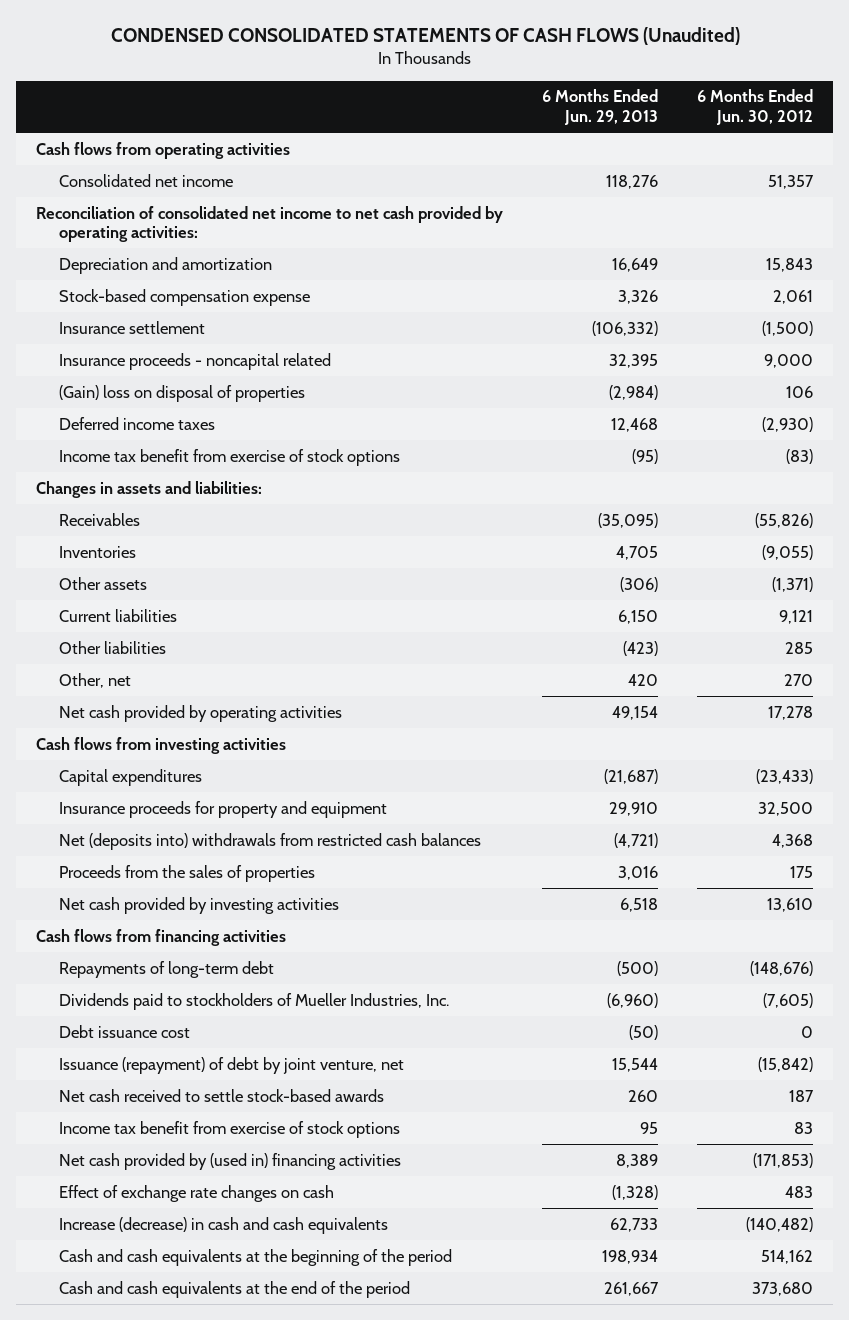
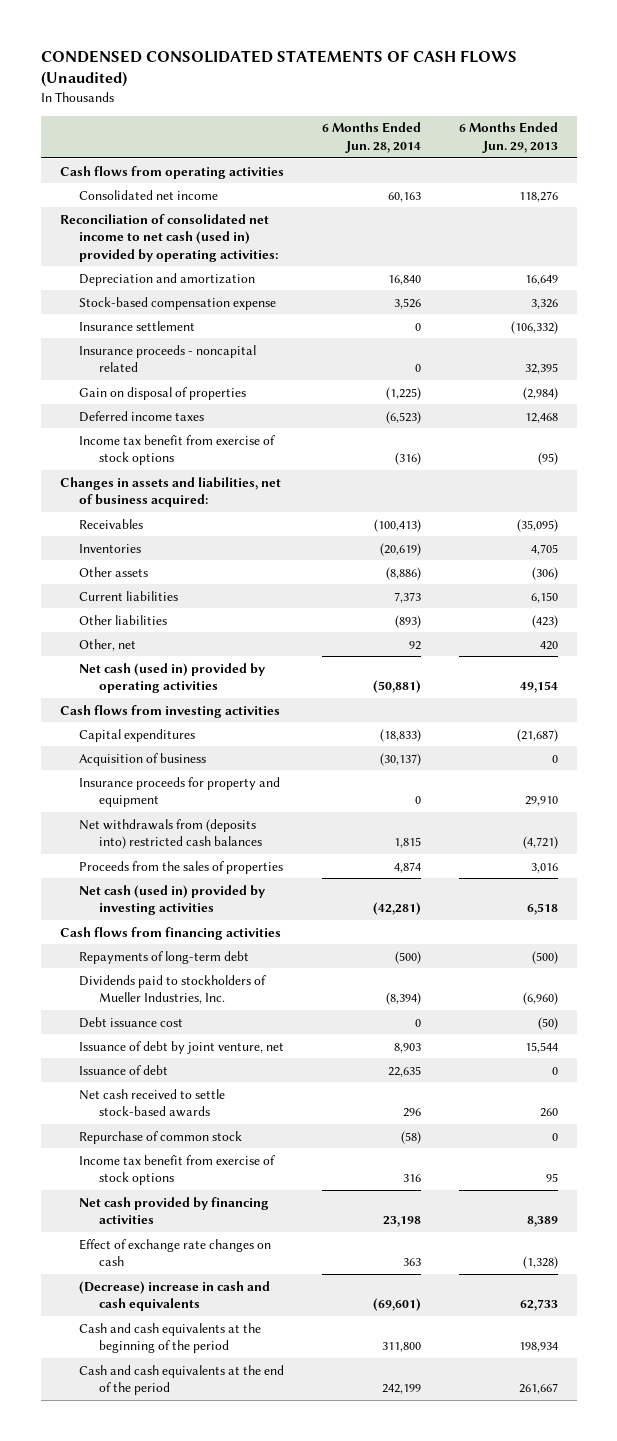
- | 6 Months Ended Jun. 29, 2013 | 6 Months Ended Jun. 30, 2012
+ | 6 Months Ended Jun. 28, 2014 | 6 Months Ended Jun. 29, 2013
- Reconciliation of consolidated net income to net cash provided by operating activities:
+ Reconciliation of consolidated net income to net cash (used in) provided by operating activities:
- (Gain) loss on disposal of properties | (2,984) | 106
+ Gain on disposal of properties | (1,225) | (2,984)
- Changes in assets and liabilities:
+ Changes in assets and liabilities, net of business acquired:
- Net cash provided by operating activities | 49,154 | 17,278
+ Net cash (used in) provided by operating activities | (50,881) | 49,154
+ Acquisition of business | (30,137) | 0
- Net (deposits into) withdrawals from restricted cash balances | (4,721) | 4,368
+ Net withdrawals from (deposits into) restricted cash balances | 1,815 | (4,721)
- Net cash provided by investing activities | 6,518 | 13,610
+ Net cash (used in) provided by investing activities | (42,281) | 6,518
- Issuance (repayment) of debt by joint venture, net | 15,544 | (15,842)
+ Issuance of debt by joint venture, net | 8,903 | 15,544
+ Issuance of debt | 22,635 | 0
+ Repurchase of common stock | (58) | 0
- Net cash provided by (used in) financing activities | 8,389 | (171,853)
+ Net cash provided by financing activities | 23,198 | 8,389
- Increase (decrease) in cash and cash equivalents | 62,733 | (140,482)
+ (Decrease) increase in cash and cash equivalents | (69,601) | 62,733

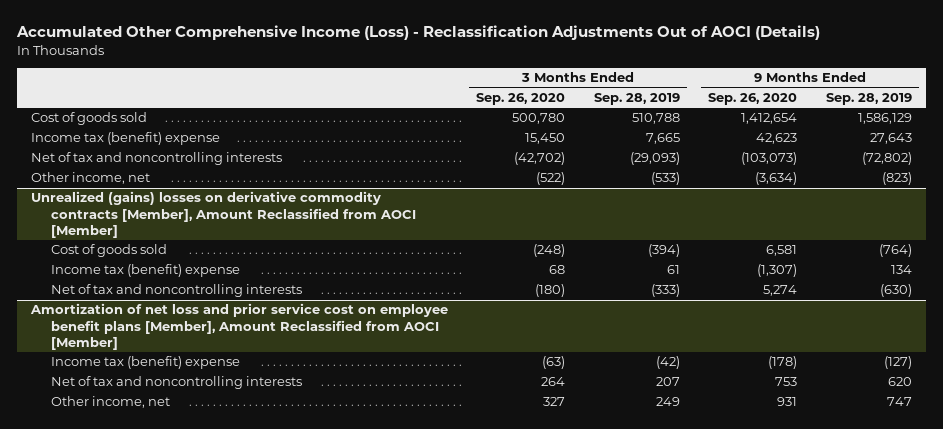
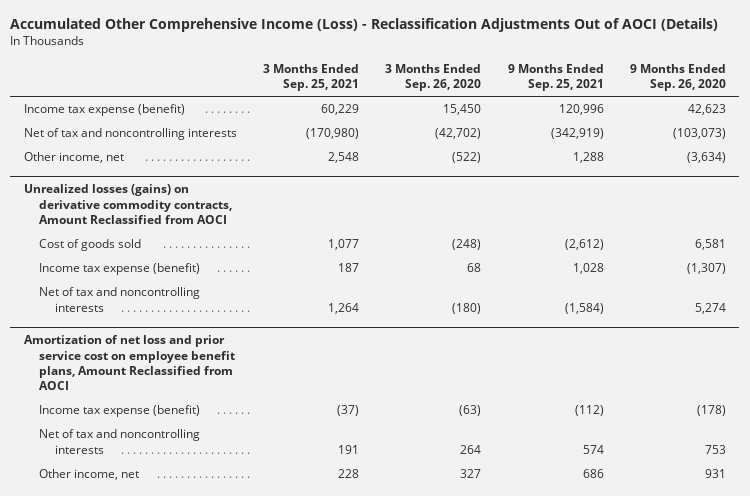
- | 3 Months Ended Sep. 26, 2020 | 3 Months Ended Sep. 28, 2019 | 9 Months Ended Sep. 26, 2020 | 9 Months Ended Sep. 28, 2019
+ | 3 Months Ended Sep. 25, 2021 | 3 Months Ended Sep. 26, 2020 | 9 Months Ended Sep. 25, 2021 | 9 Months Ended Sep. 26, 2020
- Cost of goods sold | 500,780 | 510,788 | 1,412,654 | 1,586,129
- Income tax (benefit) expense | 15,450 | 7,665 | 42,623 | 27,643
+ Income tax expense (benefit) | 60,229 | 15,450 | 120,996 | 42,623
- Unrealized (gains) losses on derivative commodity contracts [Member], Amount Reclassified from AOCI [Member]
+ Unrealized losses (gains) on derivative commodity contracts, Amount Reclassified from AOCI
- Income tax (benefit) expense | 68 | 61 | (1,307) | 134
+ Income tax expense (benefit) | 187 | 68 | 1,028 | (1,307)
- Amortization of net loss and prior service cost on employee benefit plans [Member], Amount Reclassified from AOCI [Member]
- Income tax (benefit) expense | (63) | (42) | (178) | (127)
+ Amortization of net loss and prior service cost on employee benefit plans, Amount Reclassified from AOCI
+ Income tax expense (benefit) | (37) | (63) | (112) | (178)

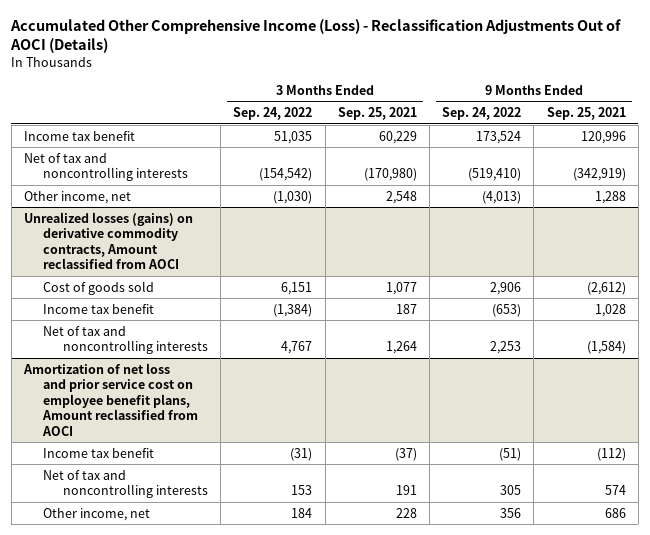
- | 3 Months Ended Sep. 25, 2021 | 3 Months Ended Sep. 26, 2020 | 9 Months Ended Sep. 25, 2021 | 9 Months Ended Sep. 26, 2020
+ | 3 Months Ended Sep. 24, 2022 | 3 Months Ended Sep. 25, 2021 | 9 Months Ended Sep. 24, 2022 | 9 Months Ended Sep. 25, 2021
- Income tax expense (benefit) | 60,229 | 15,450 | 120,996 | 42,623
+ Income tax benefit | 51,035 | 60,229 | 173,524 | 120,996
- Unrealized losses (gains) on derivative commodity contracts, Amount Reclassified from AOCI
+ Unrealized losses (gains) on derivative commodity contracts, Amount reclassified from AOCI
- Income tax expense (benefit) | 187 | 68 | 1,028 | (1,307)
+ Income tax benefit | (1,384) | 187 | (653) | 1,028
- Amortization of net loss and prior service cost on employee benefit plans, Amount Reclassified from AOCI
- Income tax expense (benefit) | (37) | (63) | (112) | (178)
+ Amortization of net loss and prior service cost on employee benefit plans, Amount reclassified from AOCI
+ Income tax benefit | (31) | (37) | (51) | (112)

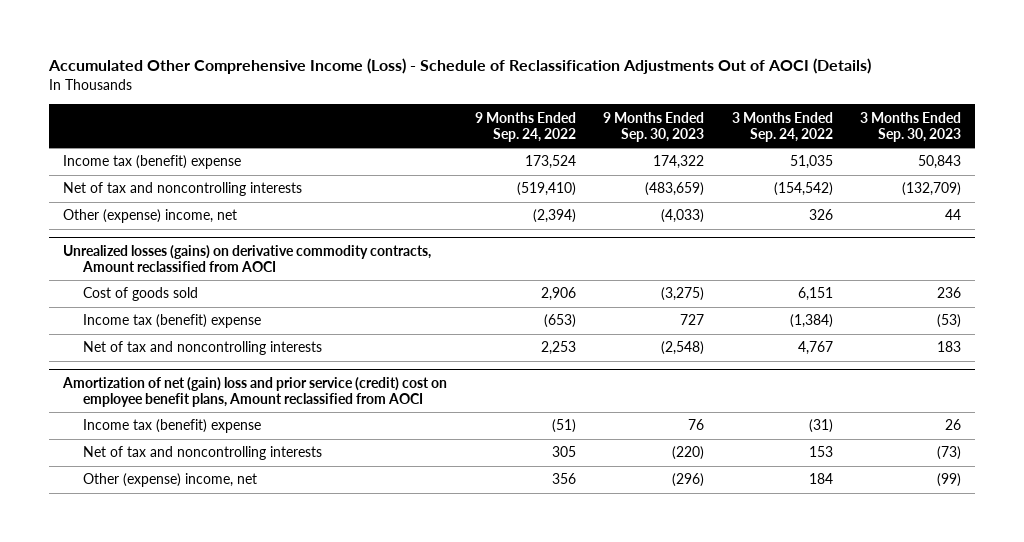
- Accumulated Other Comprehensive Income (Loss) - Reclassification Adjustments Out of AOCI (Details)
+ Accumulated Other Comprehensive Income (Loss) - Schedule of Reclassification Adjustments Out of AOCI (Details)
- | 3 Months Ended Sep. 24, 2022 | 3 Months Ended Sep. 25, 2021 | 9 Months Ended Sep. 24, 2022 | 9 Months Ended Sep. 25, 2021
+ | 9 Months Ended Sep. 24, 2022 | 9 Months Ended Sep. 30, 2023 | 3 Months Ended Sep. 24, 2022 | 3 Months Ended Sep. 30, 2023
- Income tax benefit | 51,035 | 60,229 | 173,524 | 120,996
+ Income tax (benefit) expense | 173,524 | 174,322 | 51,035 | 50,843
- Other income, net | (1,030) | 2,548 | (4,013) | 1,288
+ Other (expense) income, net | (2,394) | (4,033) | 326 | 44
@ Unrealized losses (gains) on derivative commodity contracts, Amount reclassified from AOCI
- Income tax benefit | (1,384) | 187 | (653) | 1,028
+ Income tax (benefit) expense | (653) | 727 | (1,384) | (53)
- Amortization of net loss and prior service cost on employee benefit plans, Amount reclassified from AOCI
- Income tax benefit | (31) | (37) | (51) | (112)
+ Amortization of net (gain) loss and prior service (credit) cost on employee benefit plans, Amount reclassified from AOCI
+ Income tax (benefit) expense | (51) | 76 | (31) | 26
- Other income, net | 184 | 228 | 356 | 686
+ Other (expense) income, net | 356 | (296) | 184 | (99)

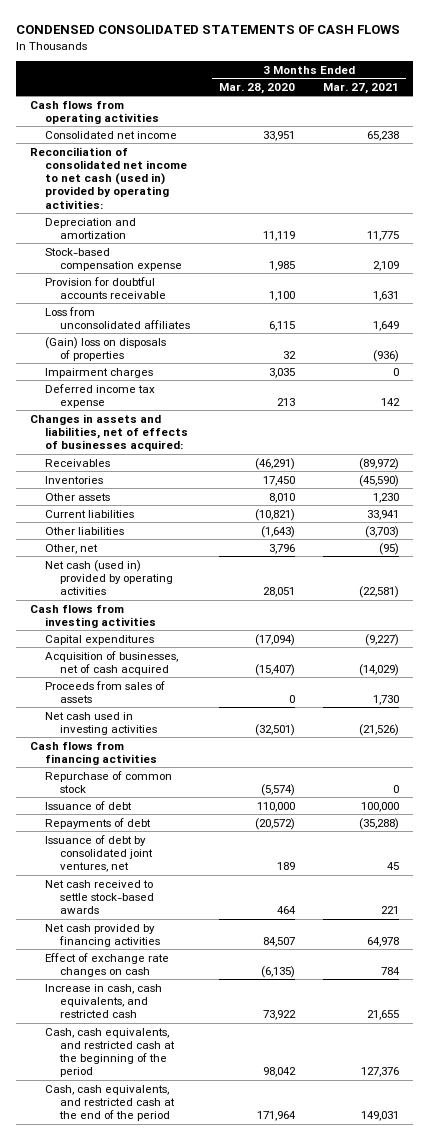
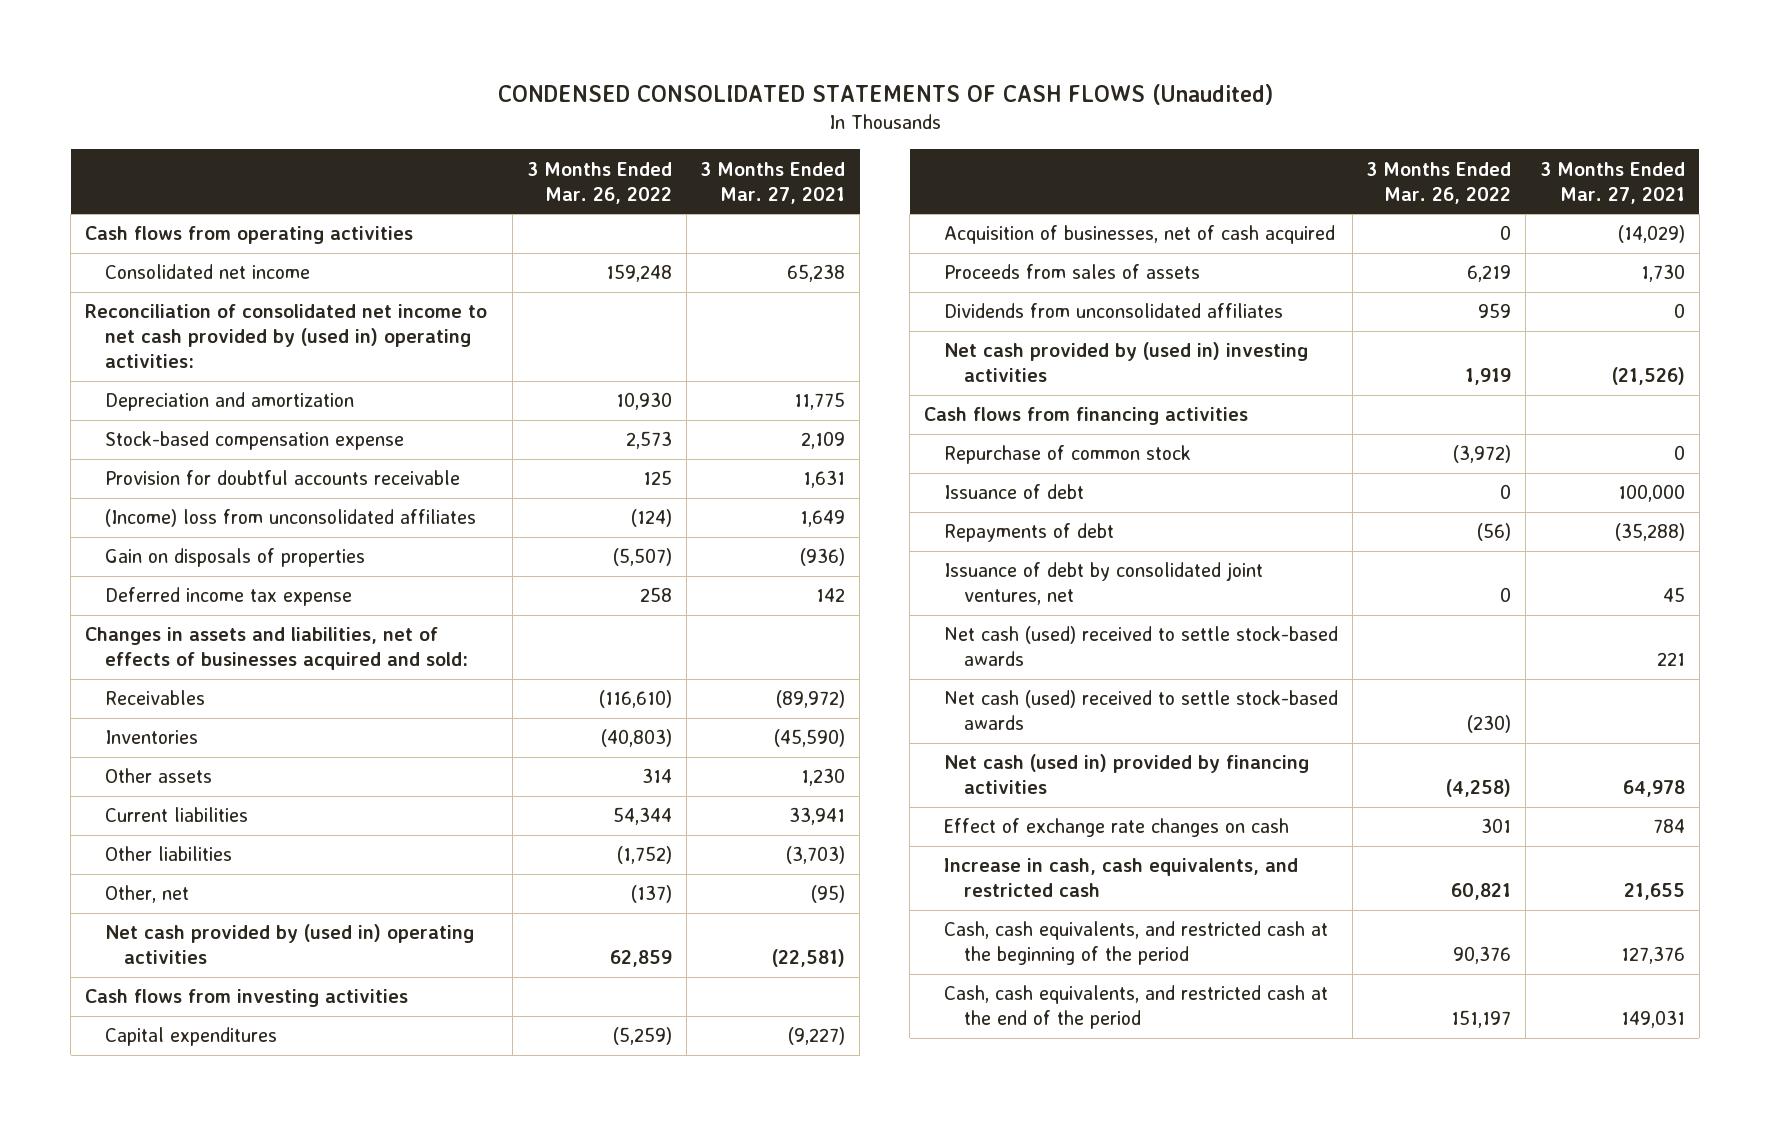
- CONDENSED CONSOLIDATED STATEMENTS OF CASH FLOWS
+ CONDENSED CONSOLIDATED STATEMENTS OF CASH FLOWS (Unaudited)
- | 3 Months Ended Mar. 28, 2020 | 3 Months Ended Mar. 27, 2021
+ | 3 Months Ended Mar. 26, 2022 | 3 Months Ended Mar. 27, 2021
- Reconciliation of consolidated net income to net cash (used in) provided by operating activities:
+ Reconciliation of consolidated net income to net cash provided by (used in) operating activities:
- Loss from unconsolidated affiliates | 6,115 | 1,649
- (Gain) loss on disposals of properties | 32 | (936)
- Impairment charges | 3,035 | 0
+ (Income) loss from unconsolidated affiliates | (124) | 1,649
+ Gain on disposals of properties | (5,507) | (936)
- Changes in assets and liabilities, net of effects of businesses acquired:
+ Changes in assets and liabilities, net of effects of businesses acquired and sold:
- Net cash (used in) provided by operating activities | 28,051 | (22,581)
+ Net cash provided by (used in) operating activities | 62,859 | (22,581)
- Net cash used in investing activities | (32,501) | (21,526)
+ Dividends from unconsolidated affiliates | 959 | 0
+ Net cash provided by (used in) investing activities | 1,919 | (21,526)
- Net cash received to settle stock-based awards | 464 | 221
- Net cash provided by financing activities | 84,507 | 64,978
+ Net cash (used) received to settle stock-based awards | | 221
+ Net cash (used) received to settle stock-based awards | (230) |
+ Net cash (used in) provided by financing activities | (4,258) | 64,978

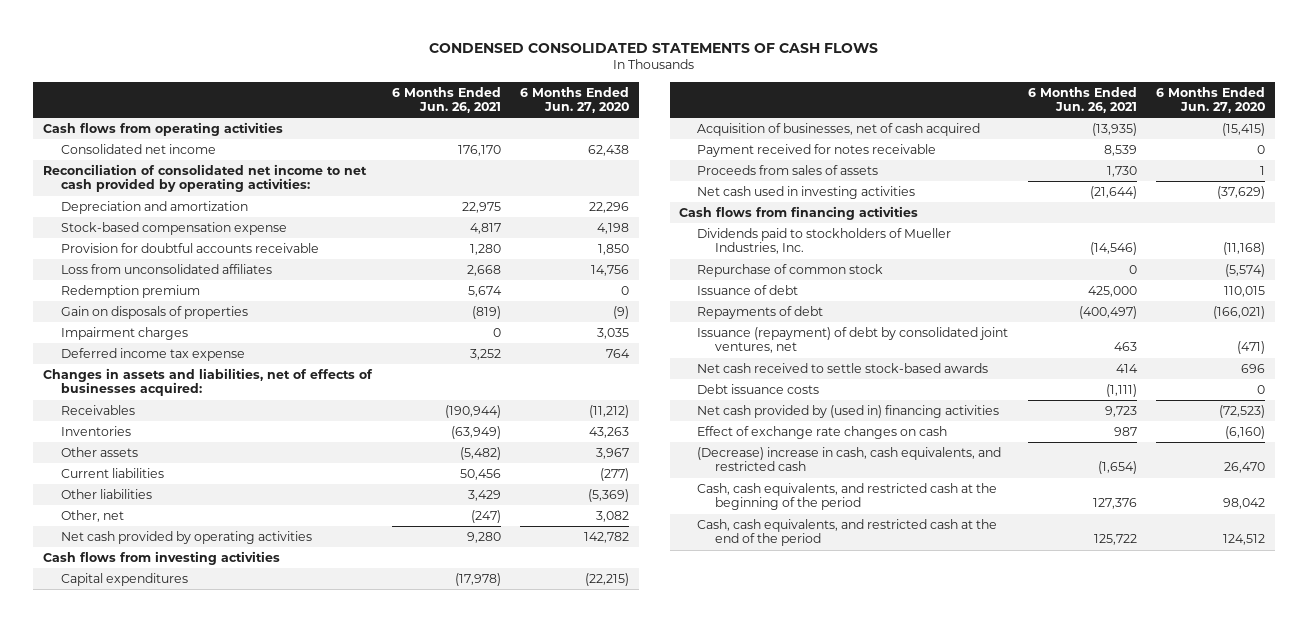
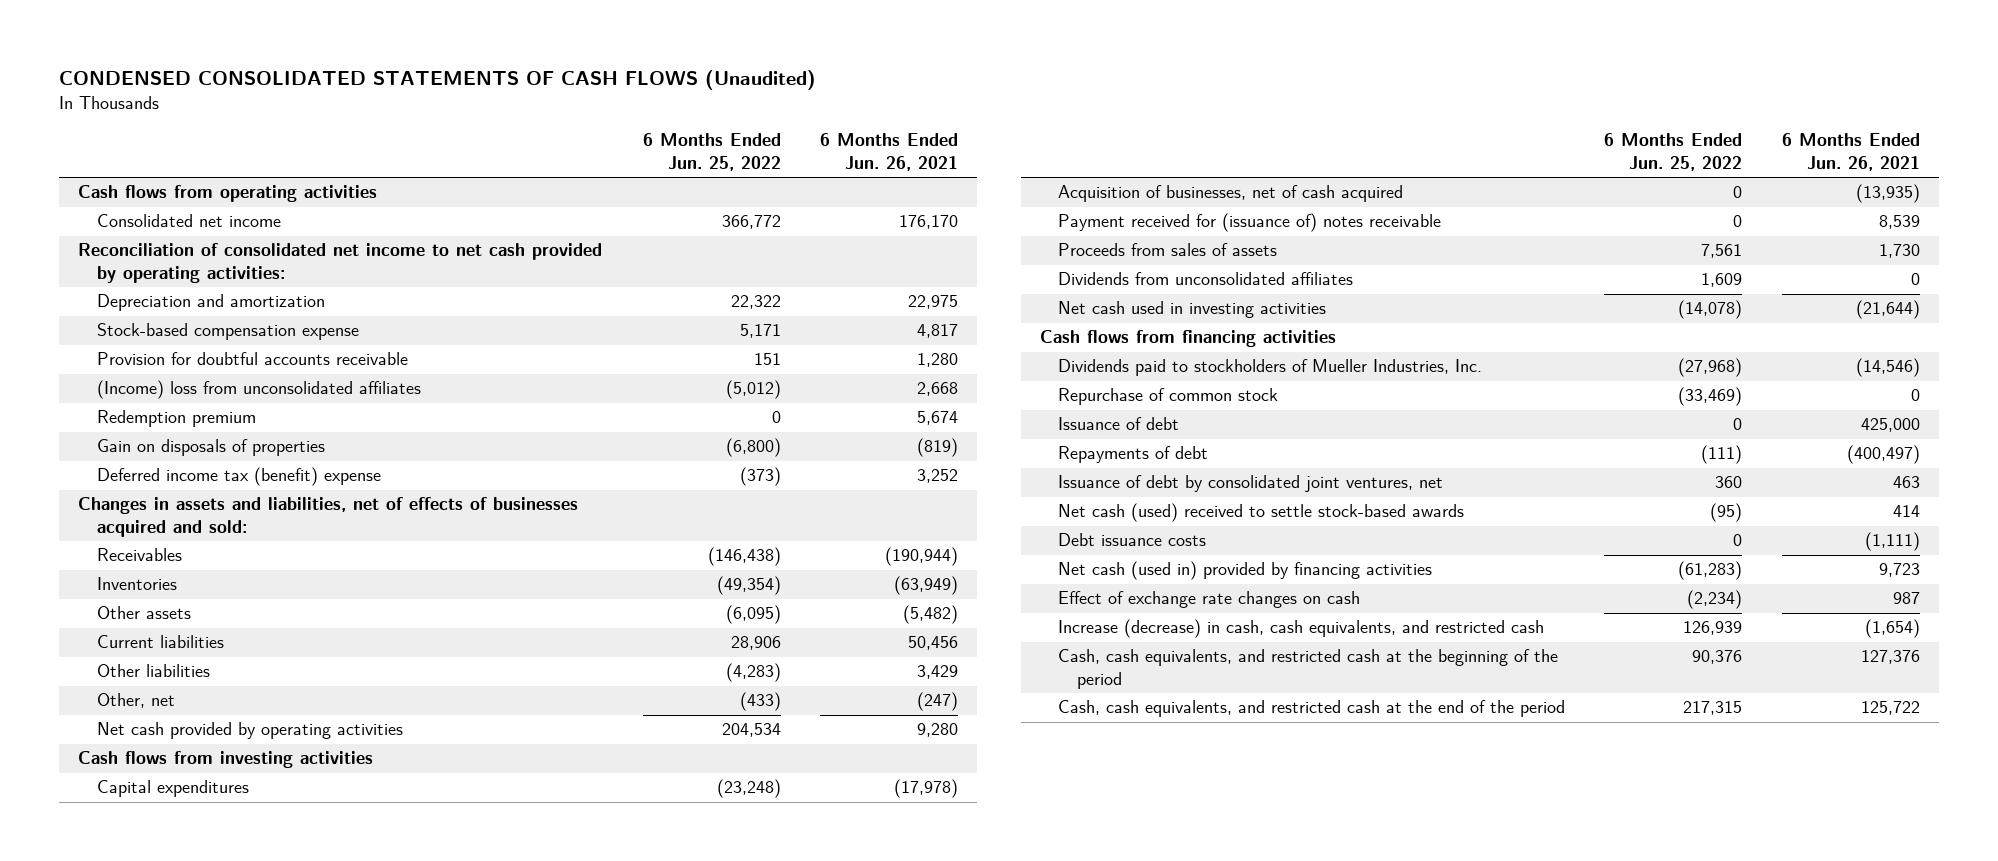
- CONDENSED CONSOLIDATED STATEMENTS OF CASH FLOWS
+ CONDENSED CONSOLIDATED STATEMENTS OF CASH FLOWS (Unaudited)
- | 6 Months Ended Jun. 26, 2021 | 6 Months Ended Jun. 27, 2020
+ | 6 Months Ended Jun. 25, 2022 | 6 Months Ended Jun. 26, 2021
- Loss from unconsolidated affiliates | 2,668 | 14,756
+ (Income) loss from unconsolidated affiliates | (5,012) | 2,668
- Impairment charges | 0 | 3,035
- Deferred income tax expense | 3,252 | 764
- Changes in assets and liabilities, net of effects of businesses acquired:
+ Deferred income tax (benefit) expense | (373) | 3,252
+ Changes in assets and liabilities, net of effects of businesses acquired and sold:
- Payment received for notes receivable | 8,539 | 0
+ Payment received for (issuance of) notes receivable | 0 | 8,539
+ Dividends from unconsolidated affiliates | 1,609 | 0
- Issuance (repayment) of debt by consolidated joint ventures, net | 463 | (471)
- Net cash received to settle stock-based awards | 414 | 696
+ Issuance of debt by consolidated joint ventures, net | 360 | 463
+ Net cash (used) received to settle stock-based awards | (95) | 414
- Net cash provided by (used in) financing activities | 9,723 | (72,523)
+ Net cash (used in) provided by financing activities | (61,283) | 9,723
- (Decrease) increase in cash, cash equivalents, and restricted cash | (1,654) | 26,470
+ Increase (decrease) in cash, cash equivalents, and restricted cash | 126,939 | (1,654)

